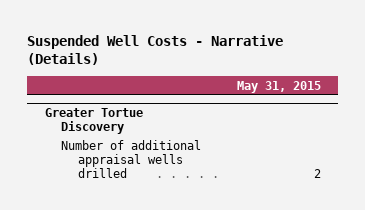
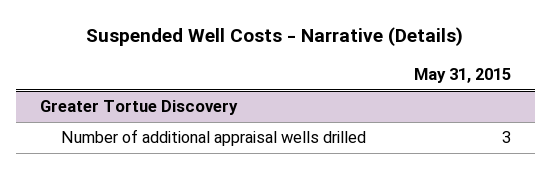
@ Greater Tortue Discovery
- Number of additional appraisal wells drilled | 2
+ Number of additional appraisal wells drilled | 3

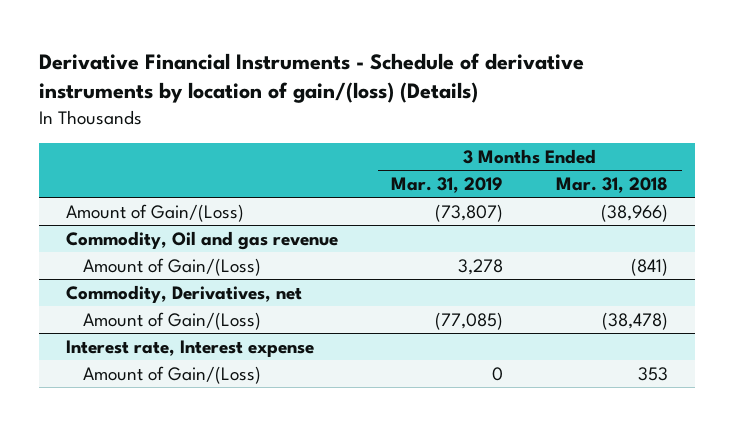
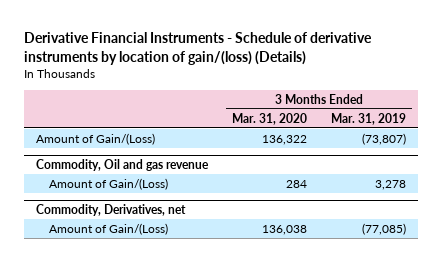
- | 3 Months Ended Mar. 31, 2019 | 3 Months Ended Mar. 31, 2018
+ | 3 Months Ended Mar. 31, 2020 | 3 Months Ended Mar. 31, 2019
- Interest rate, Interest expense
- Amount of Gain/(Loss) | 0 | 353

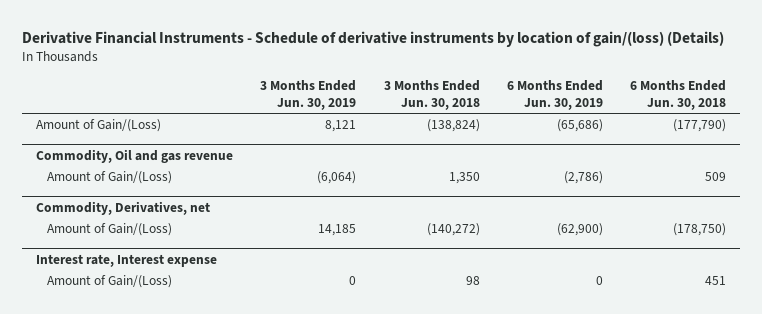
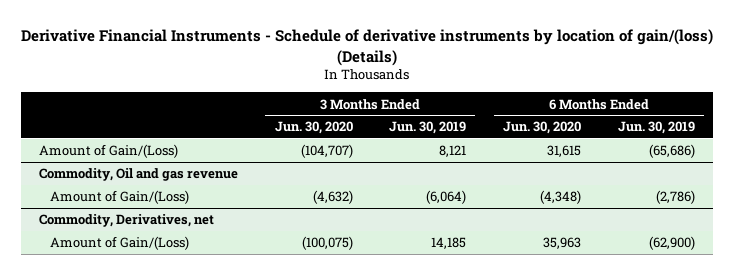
- | 3 Months Ended Jun. 30, 2019 | 3 Months Ended Jun. 30, 2018 | 6 Months Ended Jun. 30, 2019 | 6 Months Ended Jun. 30, 2018
+ | 3 Months Ended Jun. 30, 2020 | 3 Months Ended Jun. 30, 2019 | 6 Months Ended Jun. 30, 2020 | 6 Months Ended Jun. 30, 2019
- Interest rate, Interest expense
- Amount of Gain/(Loss) | 0 | 98 | 0 | 451

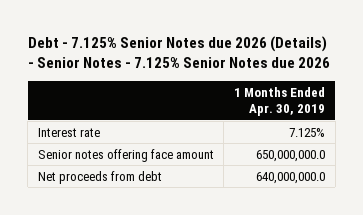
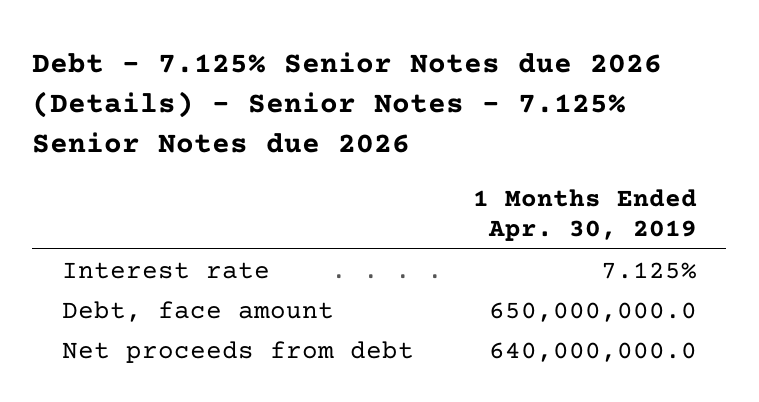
- Senior notes offering face amount | 650,000,000.0
+ Debt, face amount | 650,000,000.0

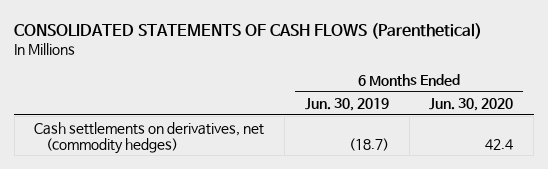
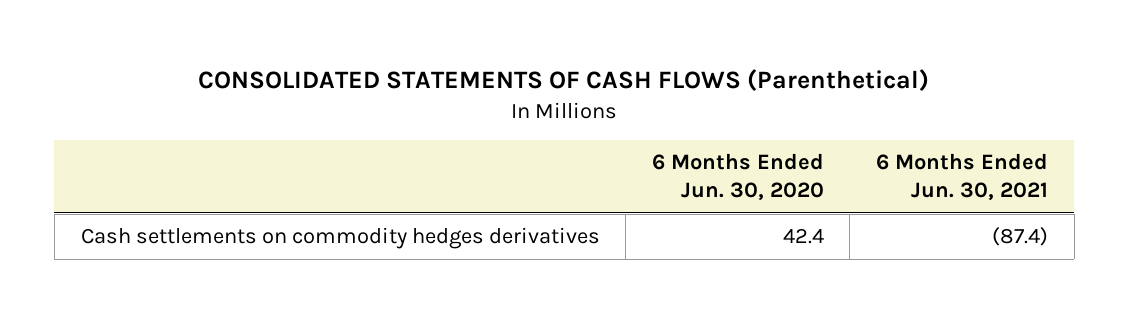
- | 6 Months Ended Jun. 30, 2019 | 6 Months Ended Jun. 30, 2020
+ | 6 Months Ended Jun. 30, 2020 | 6 Months Ended Jun. 30, 2021
- Cash settlements on derivatives, net (commodity hedges) | (18.7) | 42.4
+ Cash settlements on commodity hedges derivatives | 42.4 | (87.4)

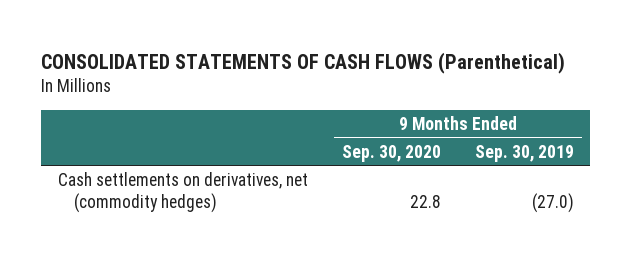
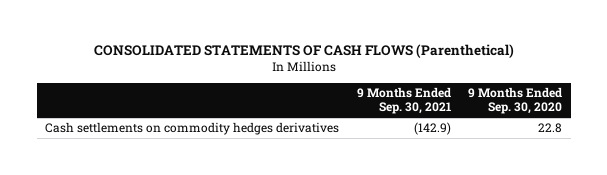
- | 9 Months Ended Sep. 30, 2020 | 9 Months Ended Sep. 30, 2019
+ | 9 Months Ended Sep. 30, 2021 | 9 Months Ended Sep. 30, 2020
- Cash settlements on derivatives, net (commodity hedges) | 22.8 | (27.0)
+ Cash settlements on commodity hedges derivatives | (142.9) | 22.8

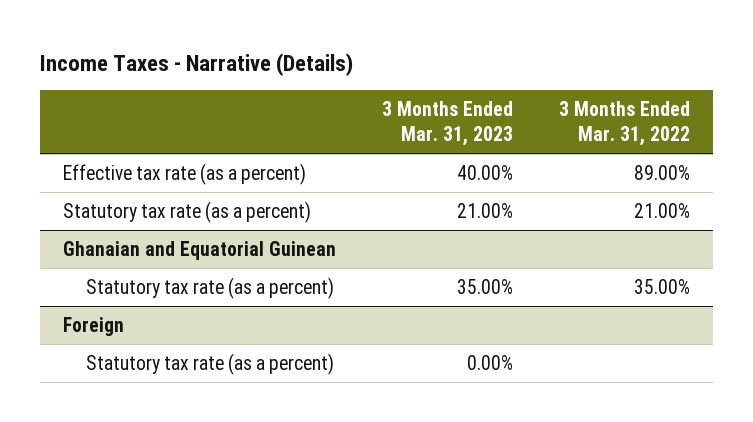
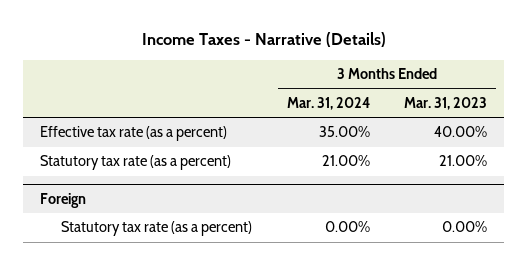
- | 3 Months Ended Mar. 31, 2023 | 3 Months Ended Mar. 31, 2022
+ | 3 Months Ended Mar. 31, 2024 | 3 Months Ended Mar. 31, 2023
- Ghanaian and Equatorial Guinean
- Statutory tax rate (as a percent) | 35.00% | 35.00%

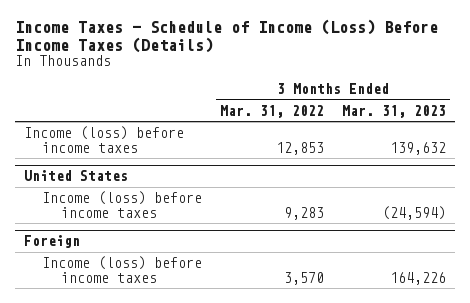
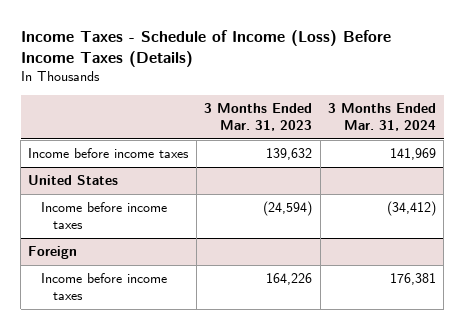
- | 3 Months Ended Mar. 31, 2022 | 3 Months Ended Mar. 31, 2023
+ | 3 Months Ended Mar. 31, 2023 | 3 Months Ended Mar. 31, 2024
- Income (loss) before income taxes | 12,853 | 139,632
+ Income before income taxes | 139,632 | 141,969
@ United States
- Income (loss) before income taxes | 9,283 | (24,594)
+ Income before income taxes | (24,594) | (34,412)
@ Foreign
- Income (loss) before income taxes | 3,570 | 164,226
+ Income before income taxes | 164,226 | 176,381

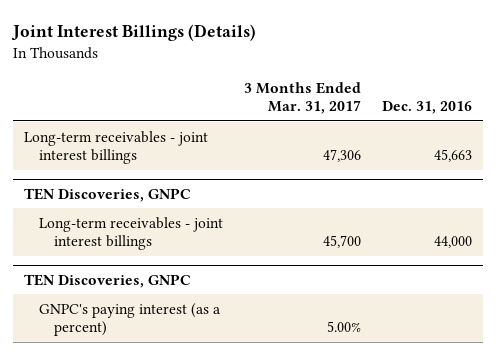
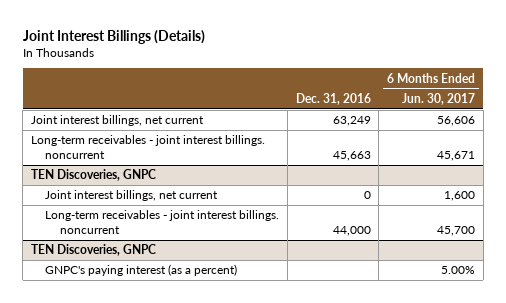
- | 3 Months Ended Mar. 31, 2017 | Dec. 31, 2016
+ | Dec. 31, 2016 | 6 Months Ended Jun. 30, 2017
- Long-term receivables - joint interest billings | 47,306 | 45,663
+ Joint interest billings, net current | 63,249 | 56,606
+ Long-term receivables - joint interest billings. noncurrent | 45,663 | 45,671
@ TEN Discoveries, GNPC
- Long-term receivables - joint interest billings | 45,700 | 44,000
+ Joint interest billings, net current | 0 | 1,600
+ Long-term receivables - joint interest billings. noncurrent | 44,000 | 45,700

